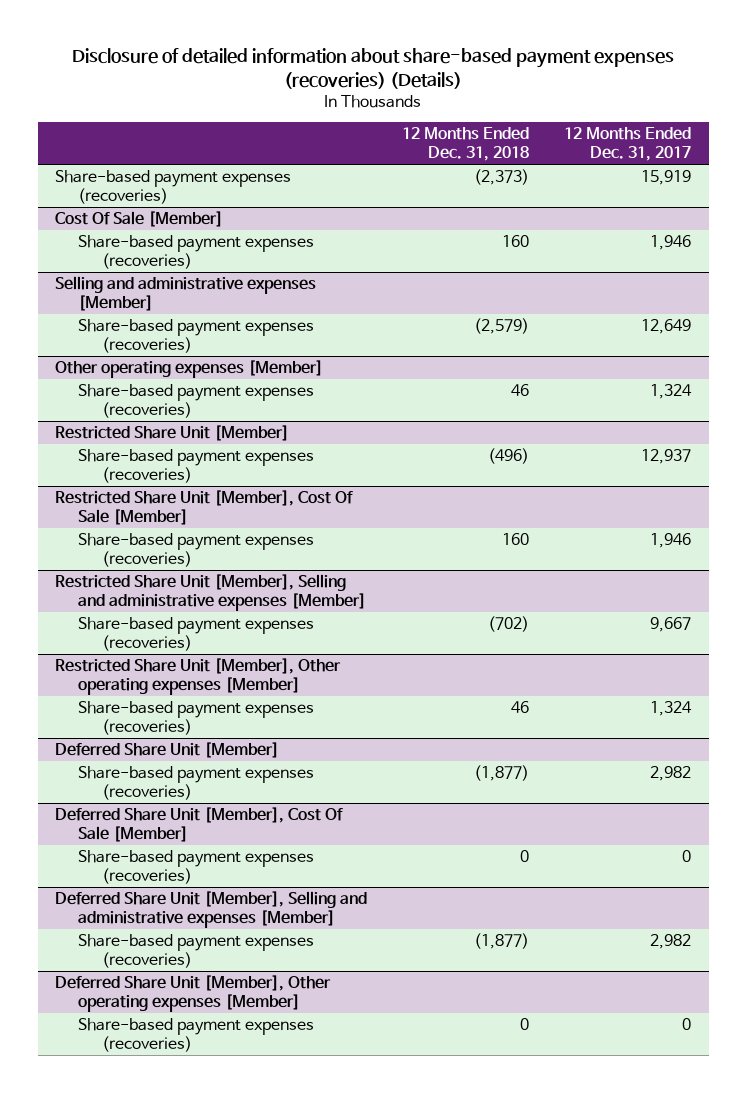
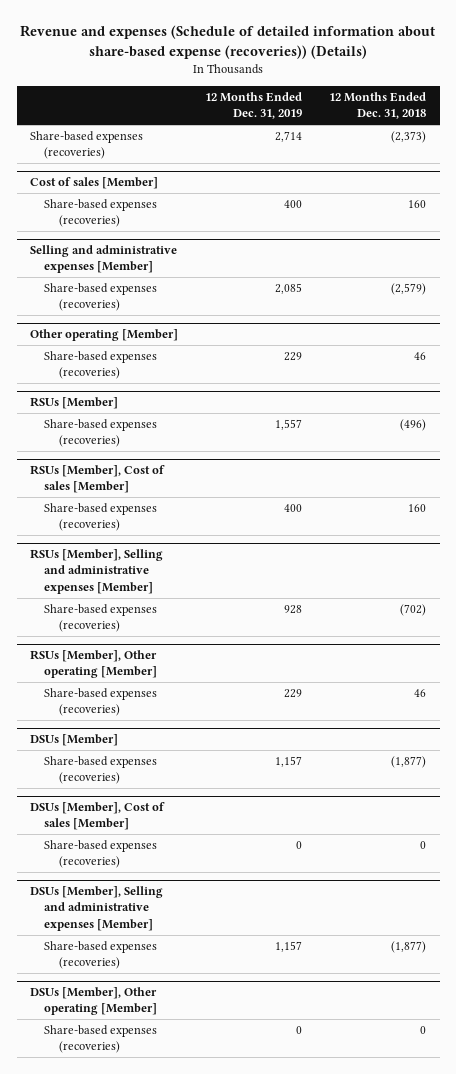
- Disclosure of detailed information about share-based payment expenses (recoveries) (Details)
+ Revenue and expenses (Schedule of detailed information about share-based expense (recoveries)) (Details)
- | 12 Months Ended Dec. 31, 2018 | 12 Months Ended Dec. 31, 2017
+ | 12 Months Ended Dec. 31, 2019 | 12 Months Ended Dec. 31, 2018
- Share-based payment expenses (recoveries) | (2,373) | 15,919
- Cost Of Sale [Member]
- Share-based payment expenses (recoveries) | 160 | 1,946
+ Share-based expenses (recoveries) | 2,714 | (2,373)
+ Cost of sales [Member]
+ Share-based expenses (recoveries) | 400 | 160
@ Selling and administrative expenses [Member]
- Share-based payment expenses (recoveries) | (2,579) | 12,649
- Other operating expenses [Member]
- Share-based payment expenses (recoveries) | 46 | 1,324
- Restricted Share Unit [Member]
- Share-based payment expenses (recoveries) | (496) | 12,937
- Restricted Share Unit [Member], Cost Of Sale [Member]
- Share-based payment expenses (recoveries) | 160 | 1,946
- Restricted Share Unit [Member], Selling and administrative expenses [Member]
- Share-based payment expenses (recoveries) | (702) | 9,667
- Restricted Share Unit [Member], Other operating expenses [Member]
- Share-based payment expenses (recoveries) | 46 | 1,324
- Deferred Share Unit [Member]
- Share-based payment expenses (recoveries) | (1,877) | 2,982
- Deferred Share Unit [Member], Cost Of Sale [Member]
- Share-based payment expenses (recoveries) | 0 | 0
- Deferred Share Unit [Member], Selling and administrative expenses [Member]
- Share-based payment expenses (recoveries) | (1,877) | 2,982
- Deferred Share Unit [Member], Other operating expenses [Member]
- Share-based payment expenses (recoveries) | 0 | 0
@ Selling and administrative expenses [Member]
+ Share-based expenses (recoveries) | 2,085 | (2,579)
+ Other operating [Member]
+ Share-based expenses (recoveries) | 229 | 46
+ RSUs [Member]
+ Share-based expenses (recoveries) | 1,557 | (496)
+ RSUs [Member], Cost of sales [Member]
+ Share-based expenses (recoveries) | 400 | 160
+ RSUs [Member], Selling and administrative expenses [Member]
+ Share-based expenses (recoveries) | 928 | (702)
+ RSUs [Member], Other operating [Member]
+ Share-based expenses (recoveries) | 229 | 46
+ DSUs [Member]
+ Share-based expenses (recoveries) | 1,157 | (1,877)
+ DSUs [Member], Cost of sales [Member]
+ Share-based expenses (recoveries) | 0 | 0
+ DSUs [Member], Selling and administrative expenses [Member]
+ Share-based expenses (recoveries) | 1,157 | (1,877)
+ DSUs [Member], Other operating [Member]
+ Share-based expenses (recoveries) | 0 | 0

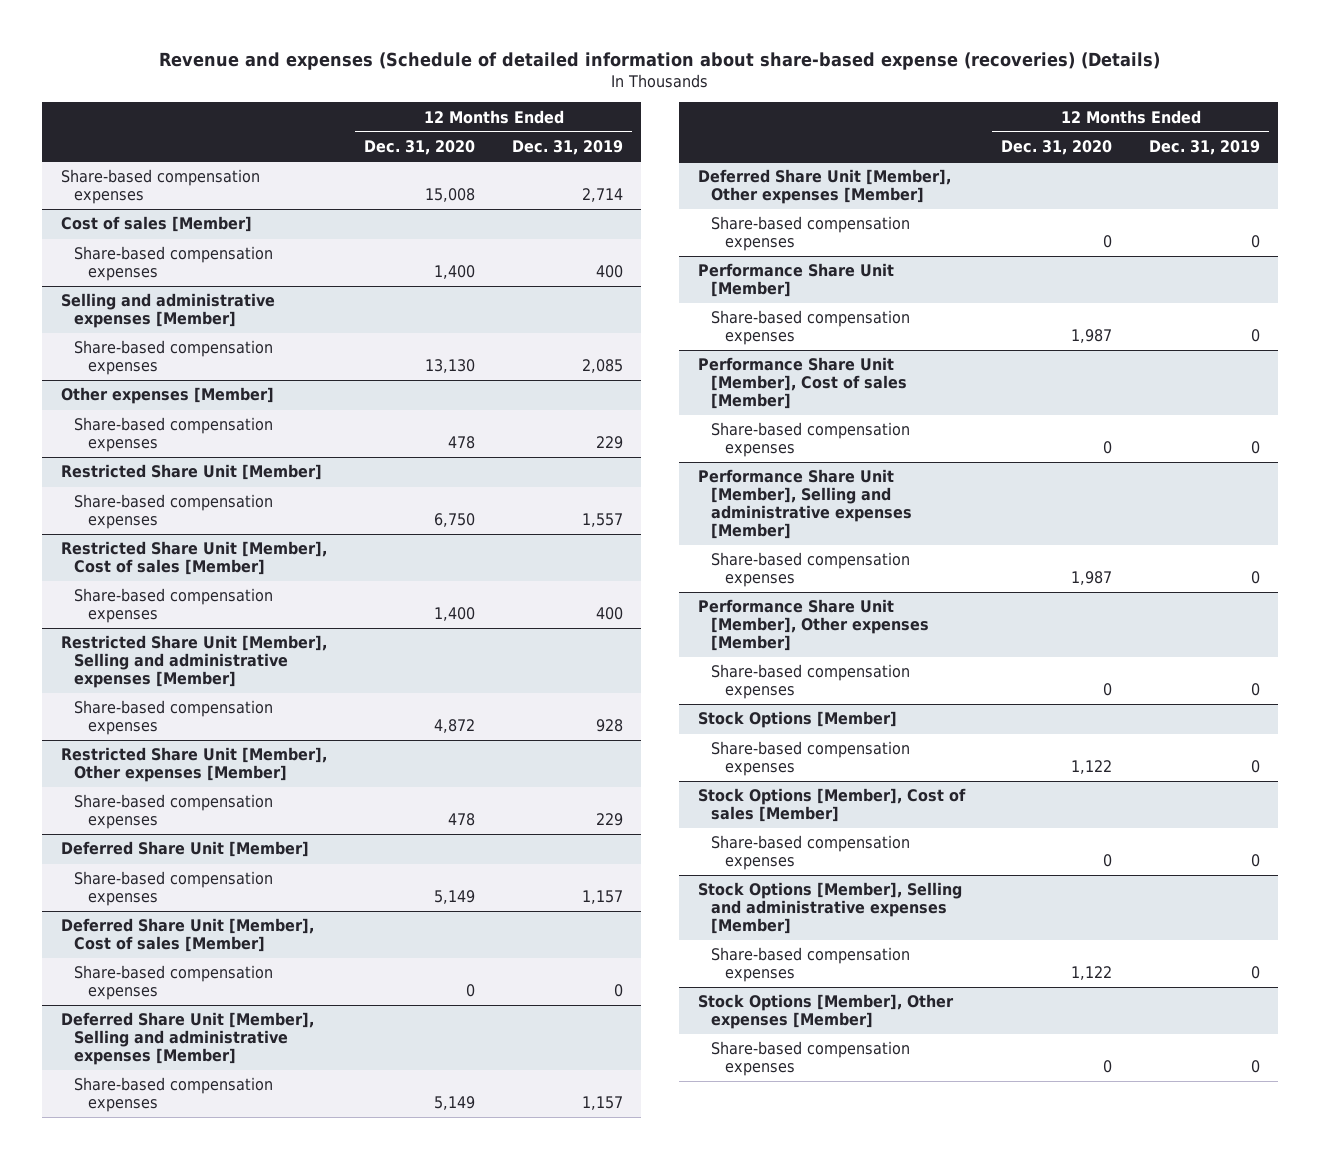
- Revenue and expenses (Schedule of detailed information about share-based expense (recoveries)) (Details)
+ Revenue and expenses (Schedule of detailed information about share-based expense (recoveries) (Details)
- | 12 Months Ended Dec. 31, 2019 | 12 Months Ended Dec. 31, 2018
+ | 12 Months Ended Dec. 31, 2020 | 12 Months Ended Dec. 31, 2019
- Share-based expenses (recoveries) | 2,714 | (2,373)
+ Share-based compensation expenses | 15,008 | 2,714
@ Cost of sales [Member]
- Share-based expenses (recoveries) | 400 | 160
+ Share-based compensation expenses | 1,400 | 400
@ Selling and administrative expenses [Member]
- Share-based expenses (recoveries) | 2,085 | (2,579)
- Other operating [Member]
- Share-based expenses (recoveries) | 229 | 46
- RSUs [Member]
- Share-based expenses (recoveries) | 1,557 | (496)
- RSUs [Member], Cost of sales [Member]
- Share-based expenses (recoveries) | 400 | 160
- RSUs [Member], Selling and administrative expenses [Member]
- Share-based expenses (recoveries) | 928 | (702)
- RSUs [Member], Other operating [Member]
- Share-based expenses (recoveries) | 229 | 46
- DSUs [Member]
- Share-based expenses (recoveries) | 1,157 | (1,877)
- DSUs [Member], Cost of sales [Member]
- Share-based expenses (recoveries) | 0 | 0
- DSUs [Member], Selling and administrative expenses [Member]
- Share-based expenses (recoveries) | 1,157 | (1,877)
- DSUs [Member], Other operating [Member]
- Share-based expenses (recoveries) | 0 | 0
@ Selling and administrative expenses [Member]
+ Share-based compensation expenses | 13,130 | 2,085
+ Other expenses [Member]
+ Share-based compensation expenses | 478 | 229
+ Restricted Share Unit [Member]
+ Share-based compensation expenses | 6,750 | 1,557
+ Restricted Share Unit [Member], Cost of sales [Member]
+ Share-based compensation expenses | 1,400 | 400
+ Restricted Share Unit [Member], Selling and administrative expenses [Member]
+ Share-based compensation expenses | 4,872 | 928
+ Restricted Share Unit [Member], Other expenses [Member]
+ Share-based compensation expenses | 478 | 229
+ Deferred Share Unit [Member]
+ Share-based compensation expenses | 5,149 | 1,157
+ Deferred Share Unit [Member], Cost of sales [Member]
+ Share-based compensation expenses | 0 | 0
+ Deferred Share Unit [Member], Selling and administrative expenses [Member]
+ Share-based compensation expenses | 5,149 | 1,157
+ Deferred Share Unit [Member], Other expenses [Member]
+ Share-based compensation expenses | 0 | 0
+ Performance Share Unit [Member]
+ Share-based compensation expenses | 1,987 | 0
+ Performance Share Unit [Member], Cost of sales [Member]
+ Share-based compensation expenses | 0 | 0
+ Performance Share Unit [Member], Selling and administrative expenses [Member]
+ Share-based compensation expenses | 1,987 | 0
+ Performance Share Unit [Member], Other expenses [Member]
+ Share-based compensation expenses | 0 | 0
+ Stock Options [Member]
+ Share-based compensation expenses | 1,122 | 0
+ Stock Options [Member], Cost of sales [Member]
+ Share-based compensation expenses | 0 | 0
+ Stock Options [Member], Selling and administrative expenses [Member]
+ Share-based compensation expenses | 1,122 | 0
+ Stock Options [Member], Other expenses [Member]
+ Share-based compensation expenses | 0 | 0

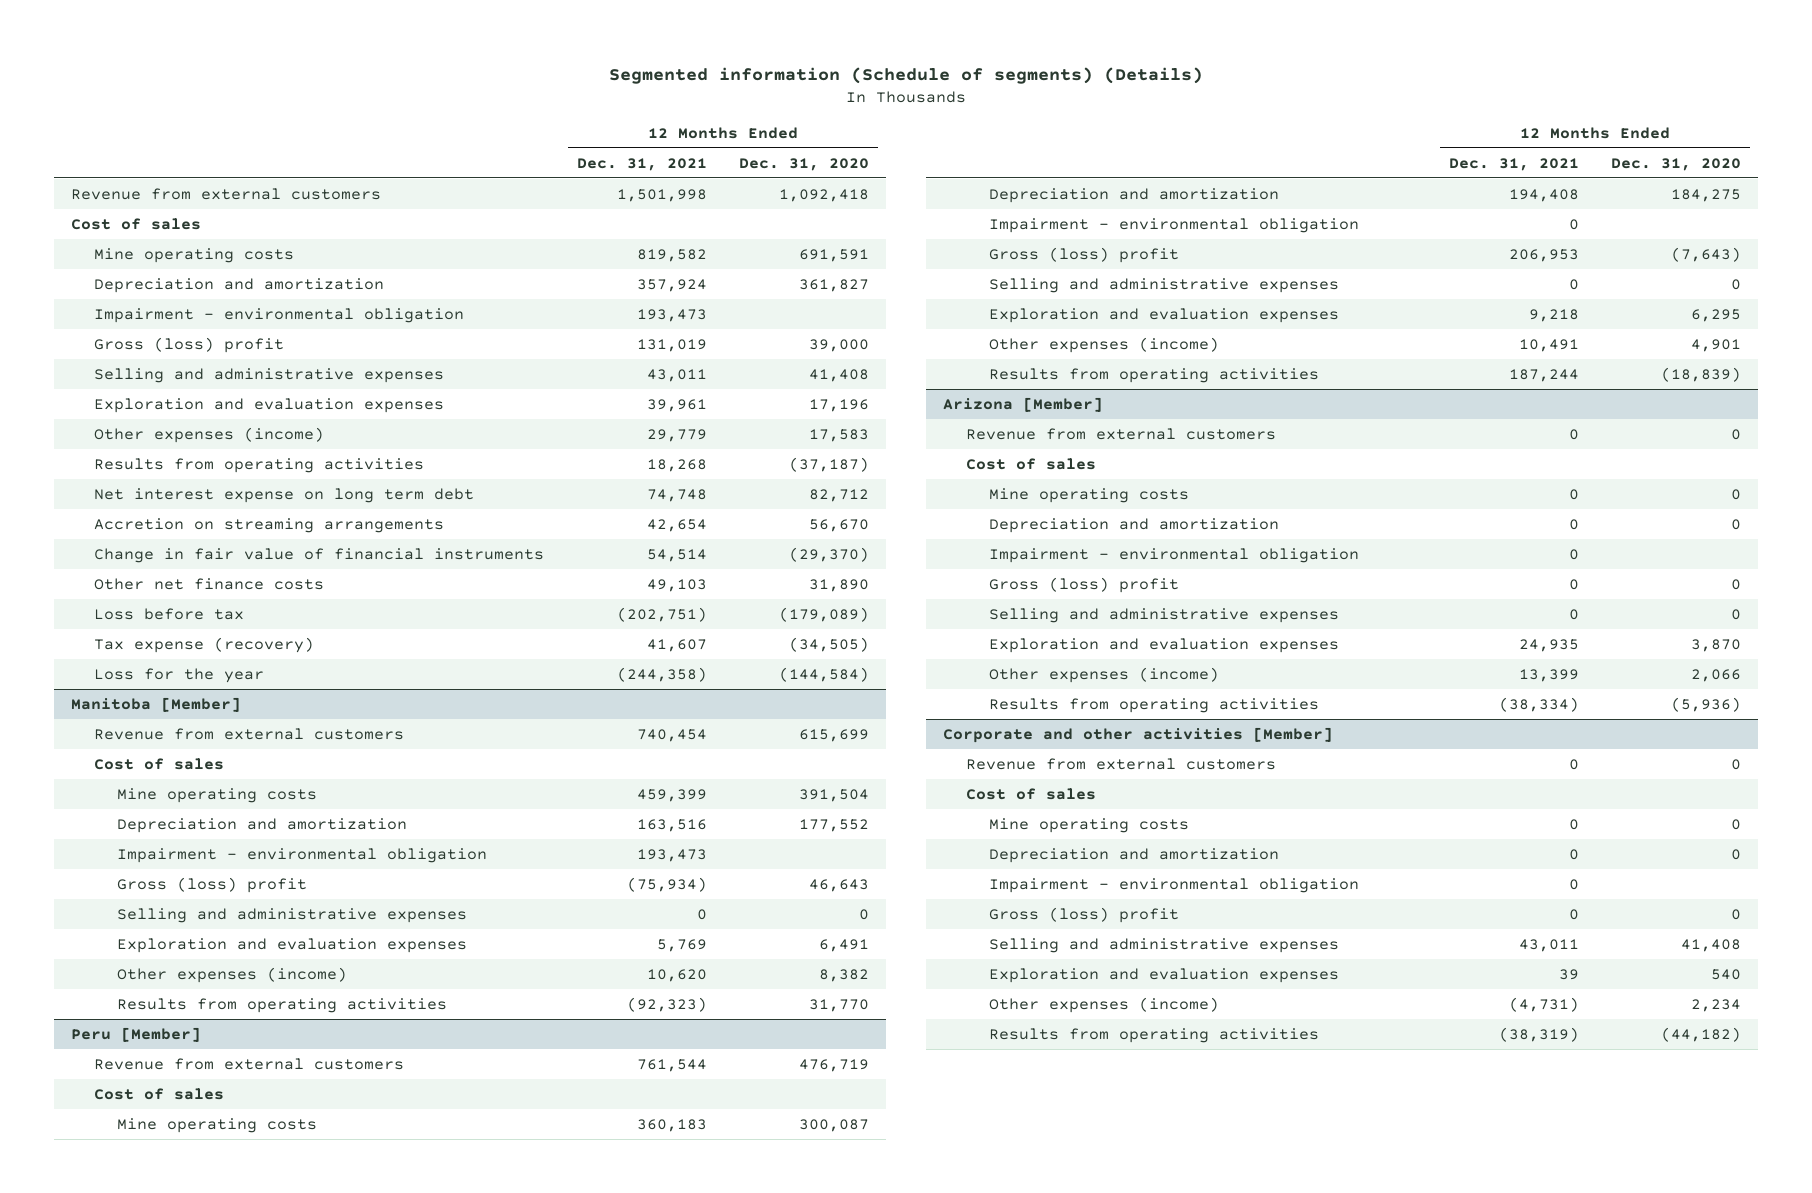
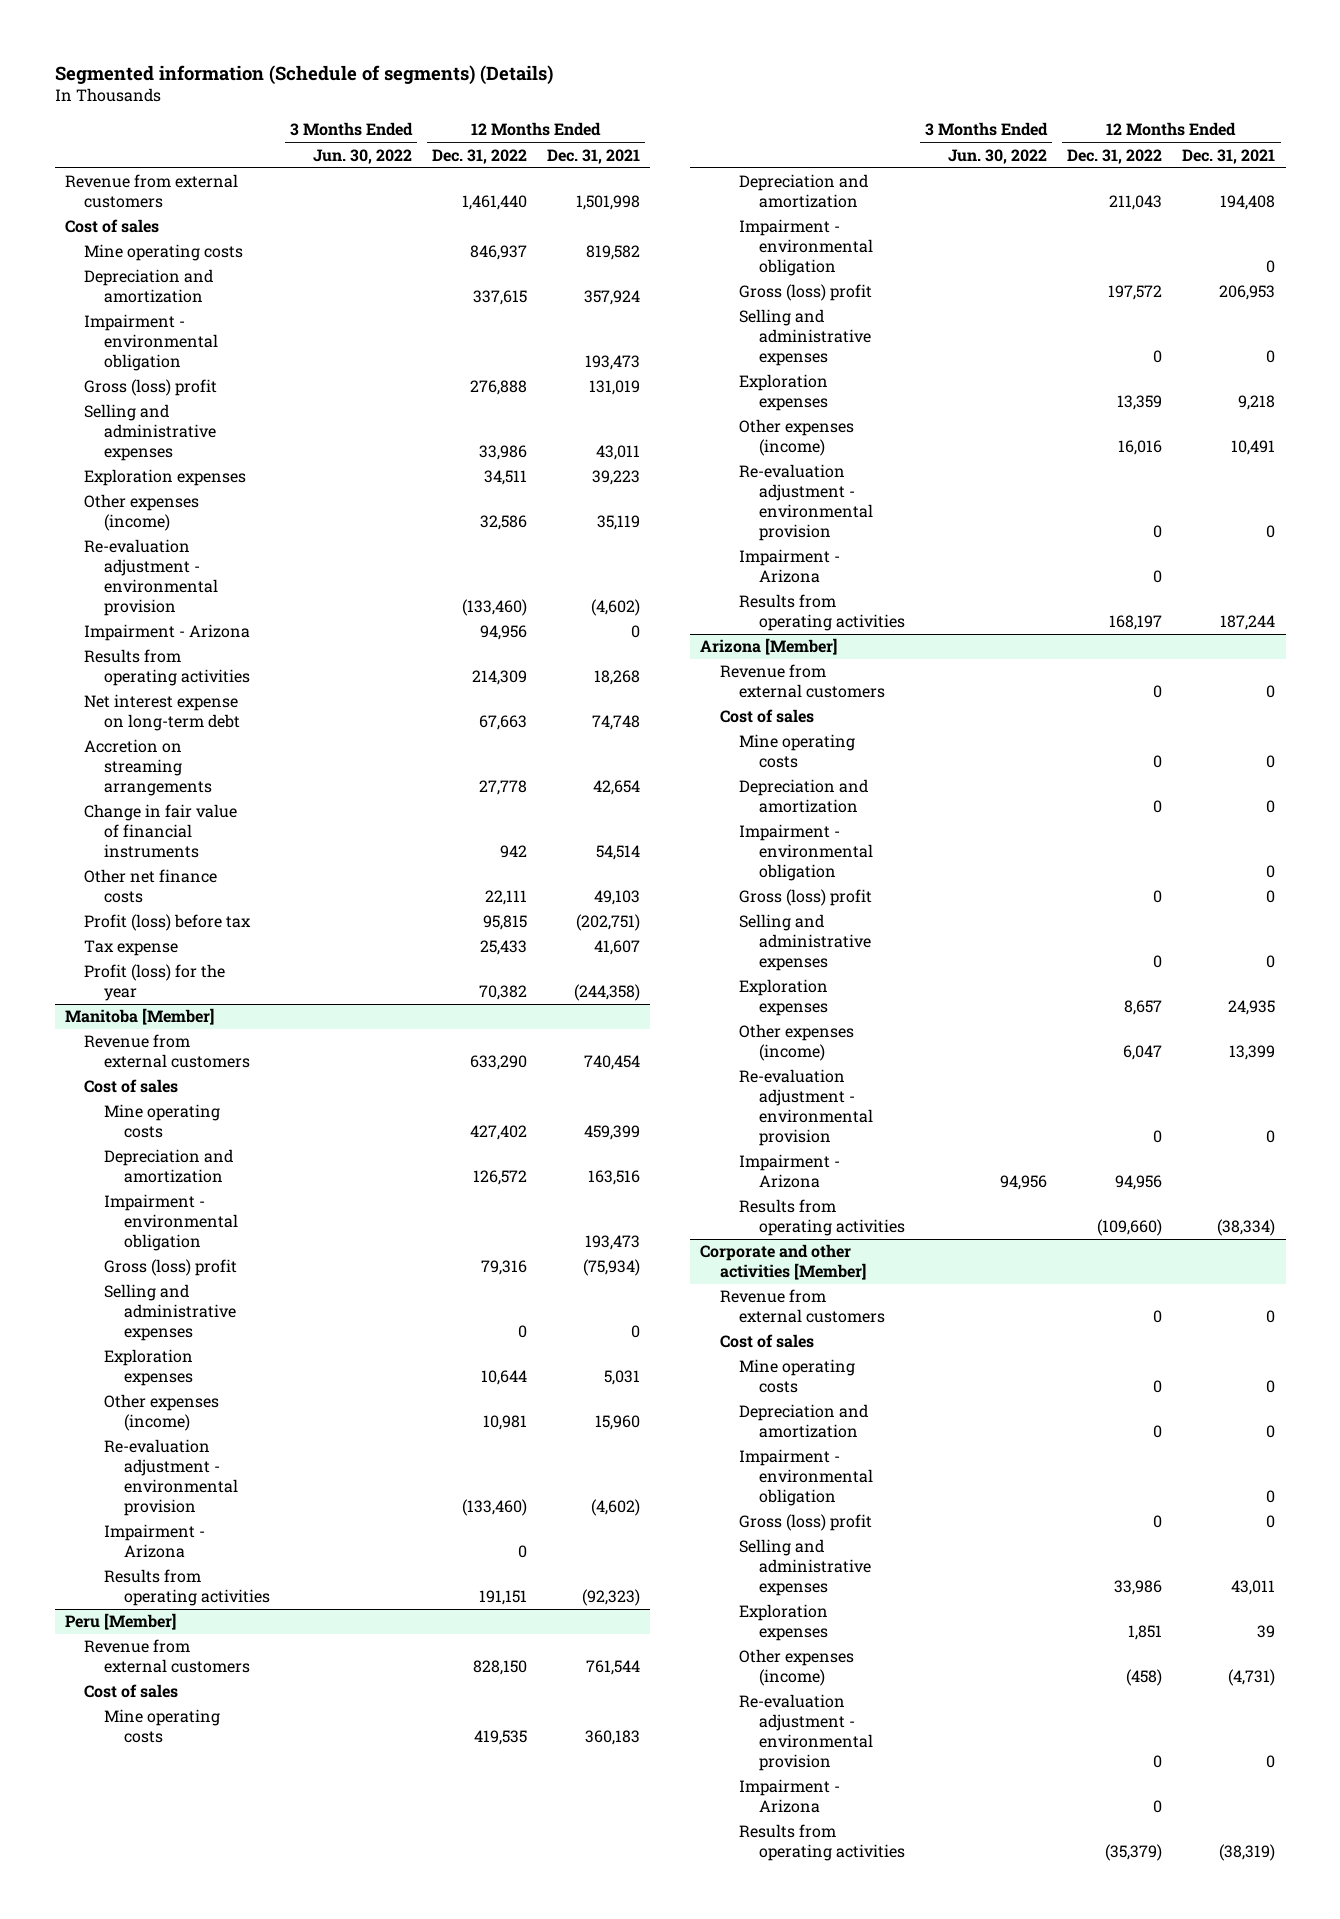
- | 12 Months Ended Dec. 31, 2021 | 12 Months Ended Dec. 31, 2020
+ | 3 Months Ended Jun. 30, 2022 | 12 Months Ended Dec. 31, 2022 | 12 Months Ended Dec. 31, 2021
- Exploration and evaluation expenses | 39,961 | 17,196
- Other expenses (income) | 29,779 | 17,583
+ Exploration expenses | | 34,511 | 39,223
+ Other expenses (income) | | 32,586 | 35,119
+ Re-evaluation adjustment - environmental provision | | (133,460) | (4,602)
+ Impairment - Arizona | | 94,956 | 0
- Net interest expense on long term debt | 74,748 | 82,712
+ Net interest expense on long-term debt | | 67,663 | 74,748
- Loss before tax | (202,751) | (179,089)
- Tax expense (recovery) | 41,607 | (34,505)
- Loss for the year | (244,358) | (144,584)
+ Profit (loss) before tax | | 95,815 | (202,751)
+ Tax expense | | 25,433 | 41,607
+ Profit (loss) for the year | | 70,382 | (244,358)
@ Manitoba [Member]
- Exploration and evaluation expenses | 5,769 | 6,491
- Other expenses (income) | 10,620 | 8,382
+ Exploration expenses | | 10,644 | 5,031
+ Other expenses (income) | | 10,981 | 15,960
+ Re-evaluation adjustment - environmental provision | | (133,460) | (4,602)
+ Impairment - Arizona | | 0 |
@ Peru [Member]
- Exploration and evaluation expenses | 9,218 | 6,295
+ Exploration expenses | | 13,359 | 9,218
+ Re-evaluation adjustment - environmental provision | | 0 | 0
+ Impairment - Arizona | | 0 |
@ Arizona [Member]
- Exploration and evaluation expenses | 24,935 | 3,870
+ Exploration expenses | | 8,657 | 24,935
+ Re-evaluation adjustment - environmental provision | | 0 | 0
+ Impairment - Arizona | 94,956 | 94,956 |
@ Corporate and other activities [Member]
- Exploration and evaluation expenses | 39 | 540
+ Exploration expenses | | 1,851 | 39
+ Re-evaluation adjustment - environmental provision | | 0 | 0
+ Impairment - Arizona | | 0 |

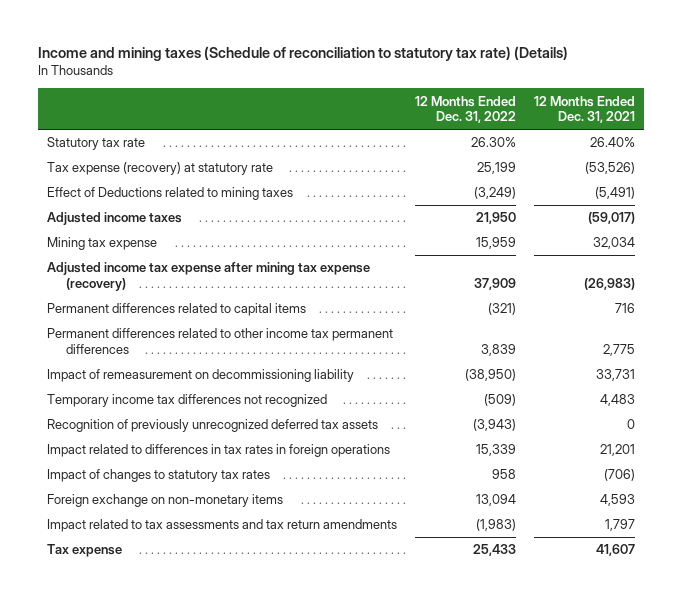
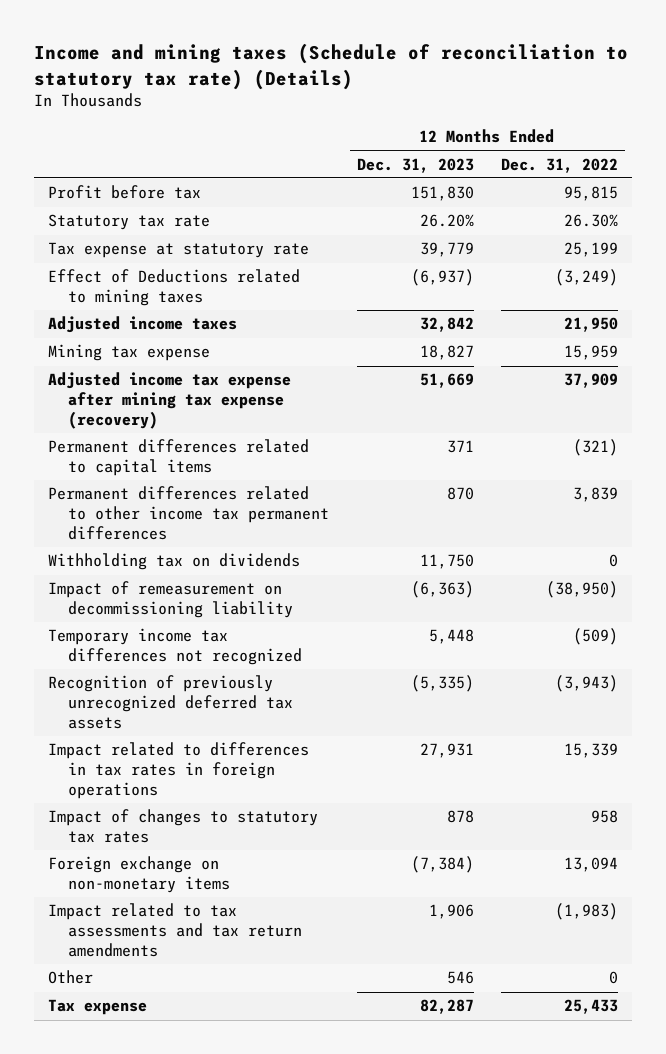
- | 12 Months Ended Dec. 31, 2022 | 12 Months Ended Dec. 31, 2021
+ | 12 Months Ended Dec. 31, 2023 | 12 Months Ended Dec. 31, 2022
+ Profit before tax | 151,830 | 95,815
- Tax expense (recovery) at statutory rate | 25,199 | (53,526)
+ Tax expense at statutory rate | 39,779 | 25,199
+ Withholding tax on dividends | 11,750 | 0
+ Other | 546 | 0

